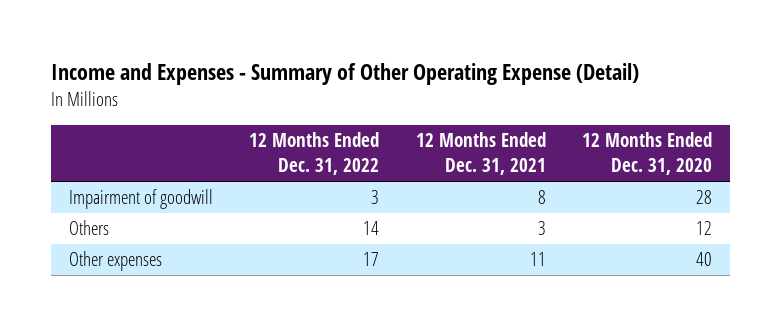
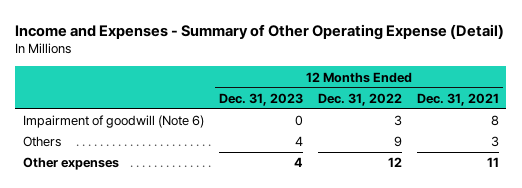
- | 12 Months Ended Dec. 31, 2022 | 12 Months Ended Dec. 31, 2021 | 12 Months Ended Dec. 31, 2020
+ | 12 Months Ended Dec. 31, 2023 | 12 Months Ended Dec. 31, 2022 | 12 Months Ended Dec. 31, 2021
- Impairment of goodwill | 3 | 8 | 28
- Others | 14 | 3 | 12
- Other expenses | 17 | 11 | 40
+ Impairment of goodwill (Note 6) | 0 | 3 | 8
+ Others | 4 | 9 | 3
+ Other expenses | 4 | 12 | 11

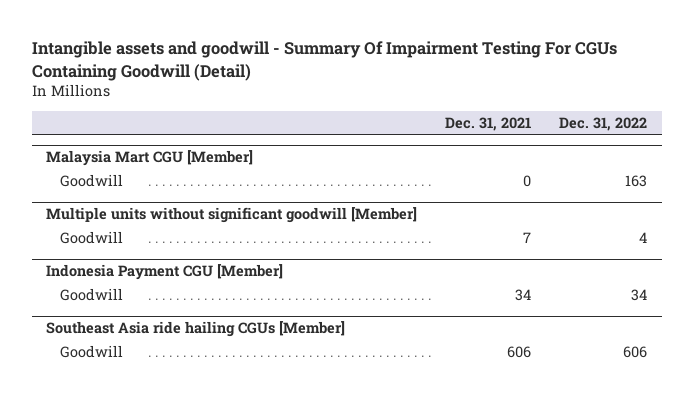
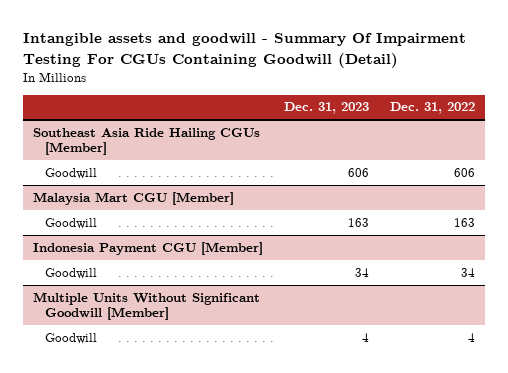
- | Dec. 31, 2021 | Dec. 31, 2022
+ | Dec. 31, 2023 | Dec. 31, 2022
+ Southeast Asia Ride Hailing CGUs [Member]
+ Goodwill | 606 | 606
- Multiple units without significant goodwill [Member]
- Goodwill | 7 | 4
- Southeast Asia ride hailing CGUs [Member]
- Goodwill | 606 | 606
+ Multiple Units Without Significant Goodwill [Member]
+ Goodwill | 4 | 4

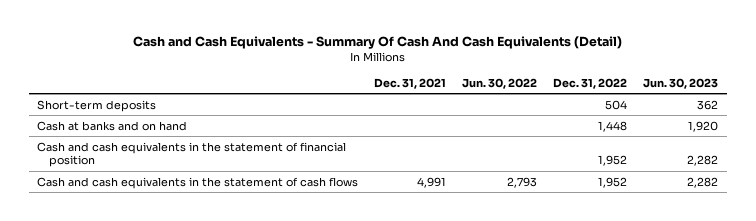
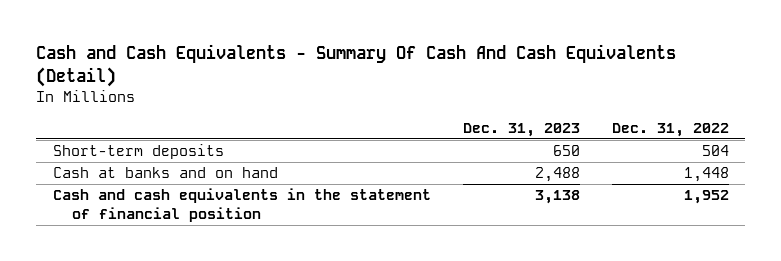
- | Dec. 31, 2021 | Jun. 30, 2022 | Dec. 31, 2022 | Jun. 30, 2023
+ | Dec. 31, 2023 | Dec. 31, 2022
- Cash and cash equivalents in the statement of cash flows | 4,991 | 2,793 | 1,952 | 2,282

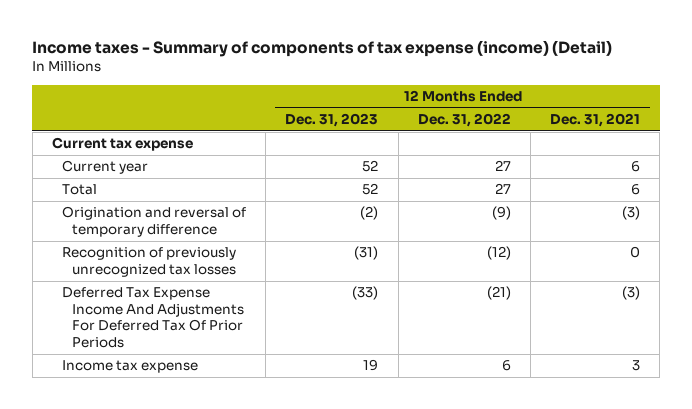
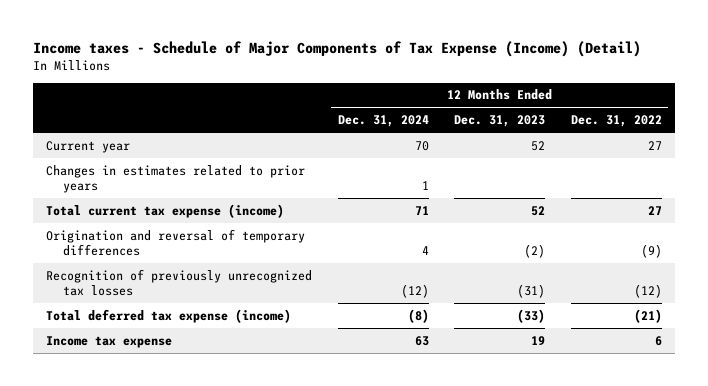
- Income taxes - Summary of components of tax expense (income) (Detail)
+ Income taxes - Schedule of Major Components of Tax Expense (Income) (Detail)
- | 12 Months Ended Dec. 31, 2023 | 12 Months Ended Dec. 31, 2022 | 12 Months Ended Dec. 31, 2021
+ | 12 Months Ended Dec. 31, 2024 | 12 Months Ended Dec. 31, 2023 | 12 Months Ended Dec. 31, 2022
- Current tax expense
- Total | 52 | 27 | 6
- Origination and reversal of temporary difference | (2) | (9) | (3)
+ Changes in estimates related to prior years | 1 | |
+ Total current tax expense (income) | 71 | 52 | 27
+ Origination and reversal of temporary differences | 4 | (2) | (9)
- Deferred Tax Expense Income And Adjustments For Deferred Tax Of Prior Periods | (33) | (21) | (3)
+ Total deferred tax expense (income) | (8) | (33) | (21)

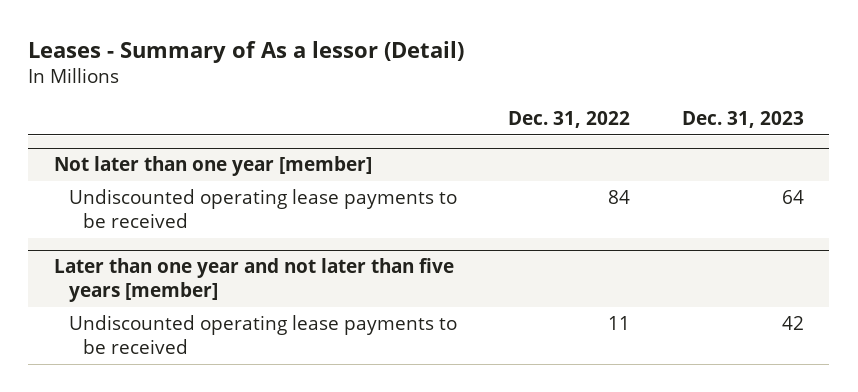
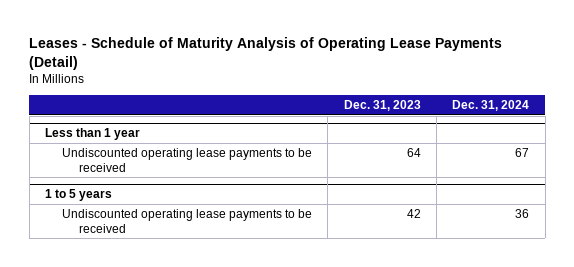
- Leases - Summary of As a lessor (Detail)
+ Leases - Schedule of Maturity Analysis of Operating Lease Payments (Detail)
- | Dec. 31, 2022 | Dec. 31, 2023
+ | Dec. 31, 2023 | Dec. 31, 2024
- Not later than one year [member]
+ Less than 1 year
- Later than one year and not later than five years [member]
+ 1 to 5 years

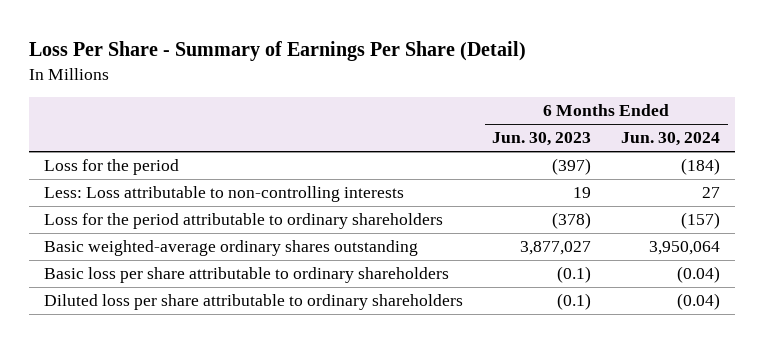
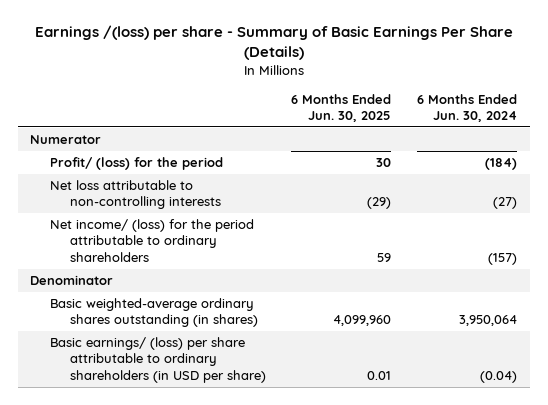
- Loss Per Share - Summary of Earnings Per Share (Detail)
+ Earnings /(loss) per share - Summary of Basic Earnings Per Share (Details)
- | 6 Months Ended Jun. 30, 2023 | 6 Months Ended Jun. 30, 2024
+ | 6 Months Ended Jun. 30, 2025 | 6 Months Ended Jun. 30, 2024
- Loss for the period | (397) | (184)
- Less: Loss attributable to non-controlling interests | 19 | 27
- Loss for the period attributable to ordinary shareholders | (378) | (157)
- Basic weighted-average ordinary shares outstanding | 3,877,027 | 3,950,064
- Basic loss per share attributable to ordinary shareholders | (0.1) | (0.04)
- Diluted loss per share attributable to ordinary shareholders | (0.1) | (0.04)
+ Numerator
+ Profit/ (loss) for the period | 30 | (184)
+ Net loss attributable to non-controlling interests | (29) | (27)
+ Net income/ (loss) for the period attributable to ordinary shareholders | 59 | (157)
+ Denominator
+ Basic weighted-average ordinary shares outstanding (in shares) | 4,099,960 | 3,950,064
+ Basic earnings/ (loss) per share attributable to ordinary shareholders (in USD per share) | 0.01 | (0.04)

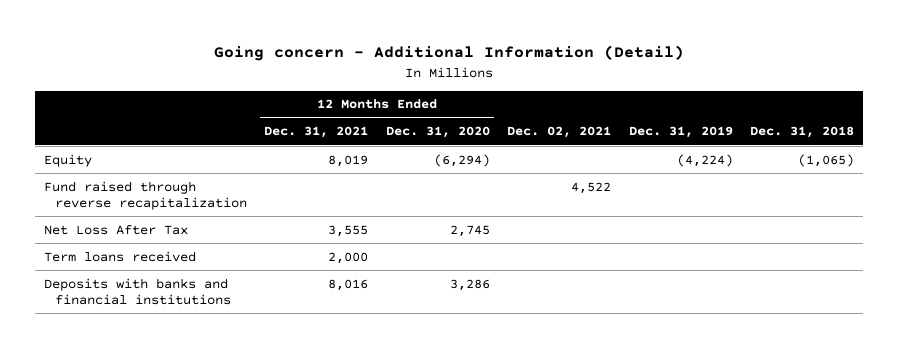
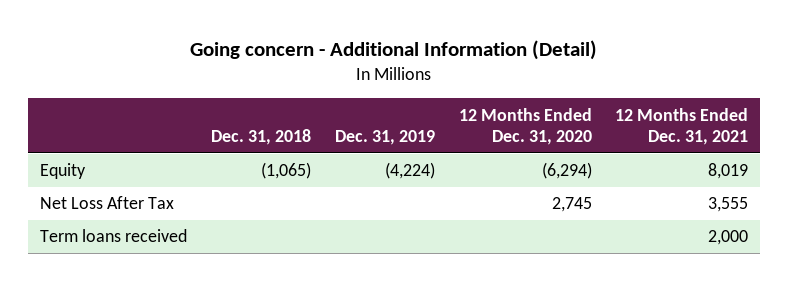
- | 12 Months Ended Dec. 31, 2021 | 12 Months Ended Dec. 31, 2020 | Dec. 02, 2021 | Dec. 31, 2019 | Dec. 31, 2018
+ | Dec. 31, 2018 | Dec. 31, 2019 | 12 Months Ended Dec. 31, 2020 | 12 Months Ended Dec. 31, 2021
- Fund raised through reverse recapitalization | | | 4,522 | |
- Deposits with banks and financial institutions | 8,016 | 3,286 | | |

